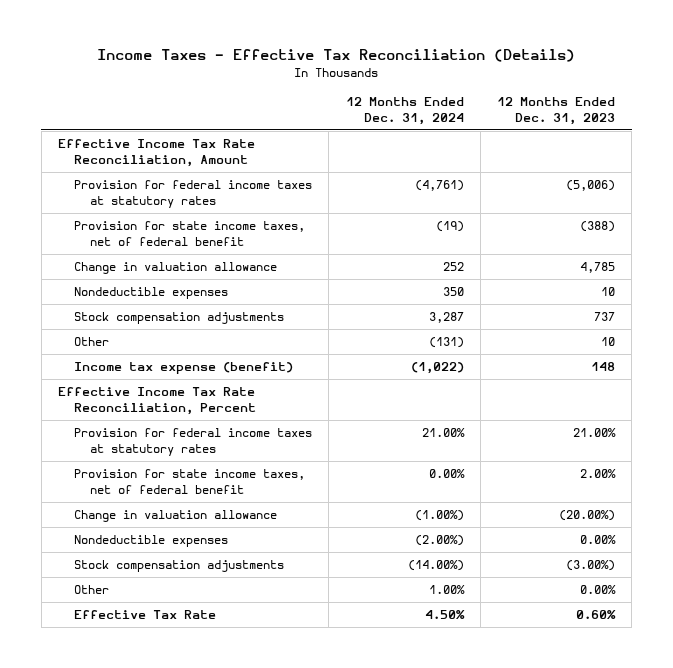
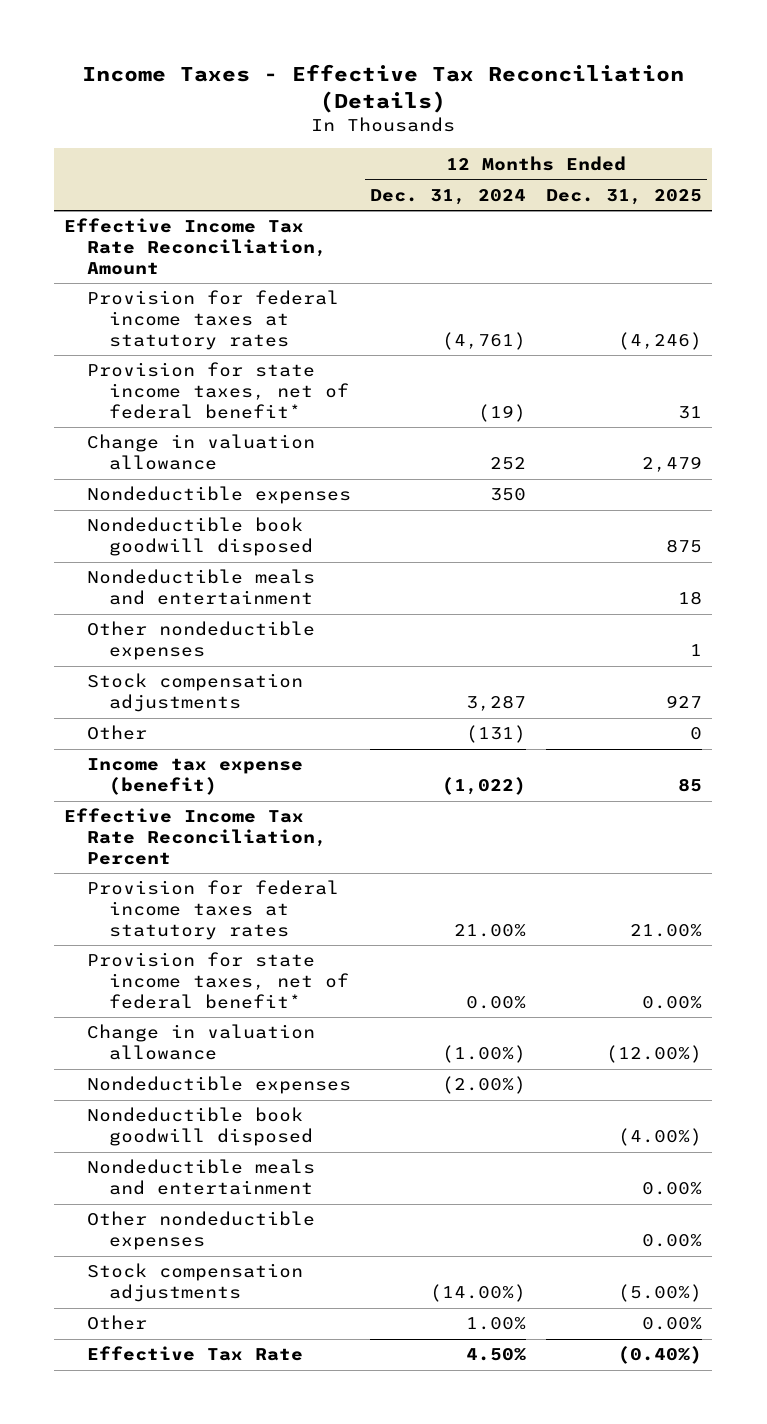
- | 12 Months Ended Dec. 31, 2024 | 12 Months Ended Dec. 31, 2023
+ | 12 Months Ended Dec. 31, 2024 | 12 Months Ended Dec. 31, 2025
- Provision for state income taxes, net of federal benefit | (19) | (388)
+ Provision for state income taxes, net of federal benefit* | (19) | 31
+ Nondeductible book goodwill disposed | | 875
+ Nondeductible meals and entertainment | | 18
+ Other nondeductible expenses | | 1
- Provision for state income taxes, net of federal benefit | 0.00% | 2.00%
+ Provision for state income taxes, net of federal benefit* | 0.00% | 0.00%
+ Nondeductible book goodwill disposed | | (4.00%)
+ Nondeductible meals and entertainment | | 0.00%
+ Other nondeductible expenses | | 0.00%

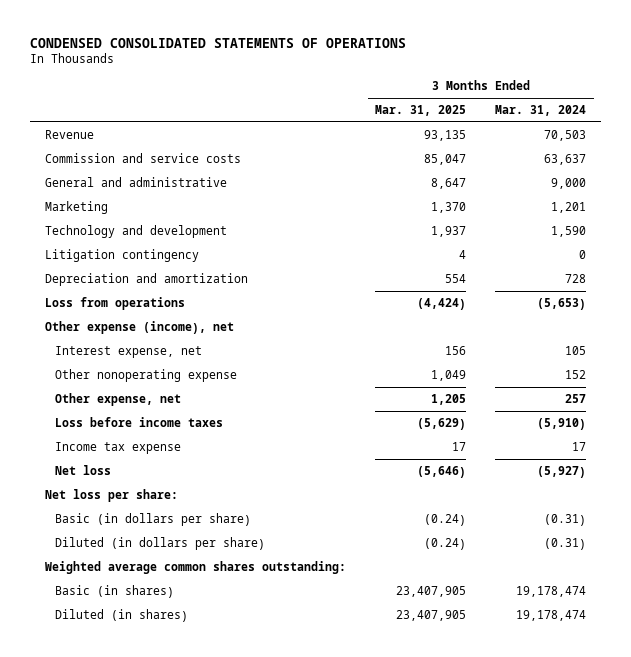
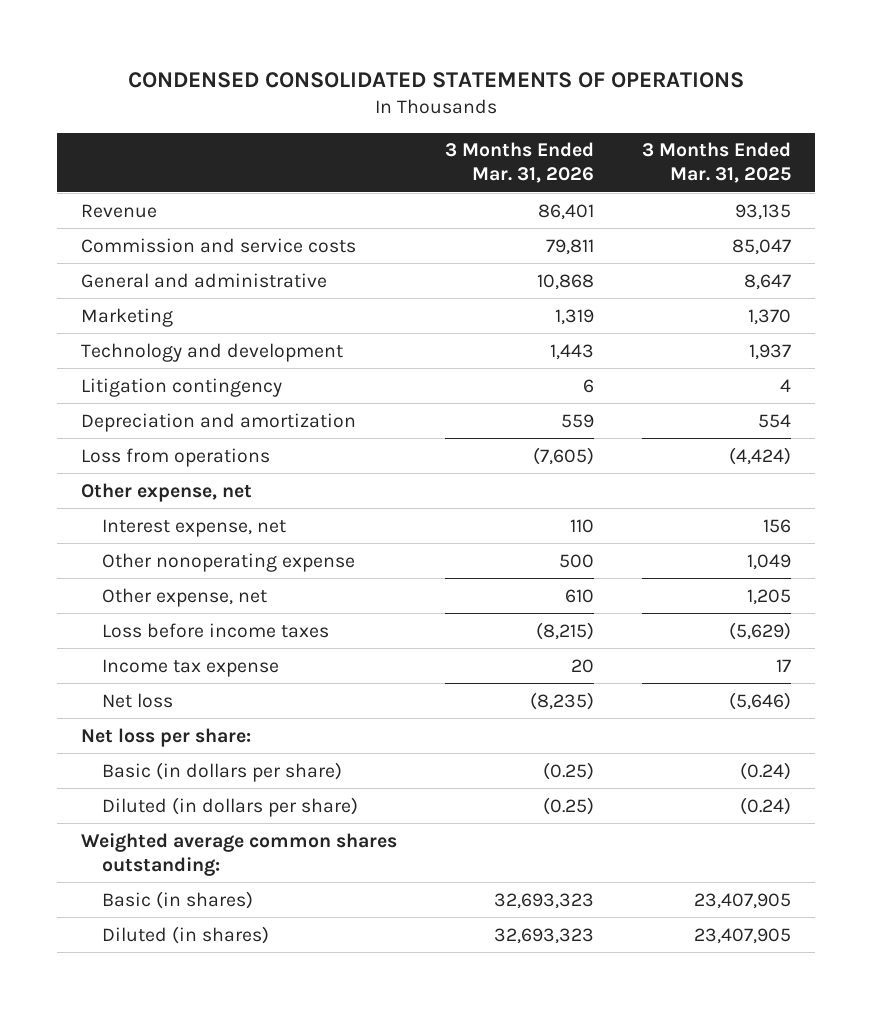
- | 3 Months Ended Mar. 31, 2025 | 3 Months Ended Mar. 31, 2024
+ | 3 Months Ended Mar. 31, 2026 | 3 Months Ended Mar. 31, 2025
- Other expense (income), net
+ Other expense, net

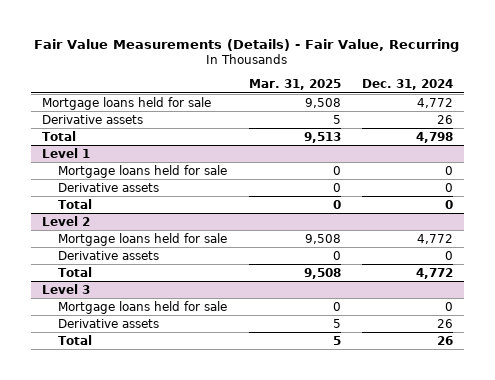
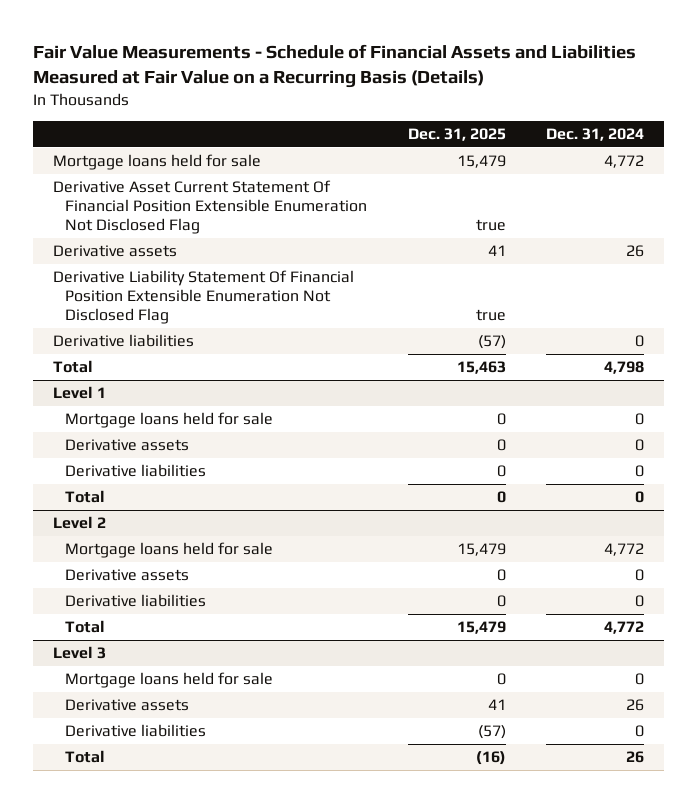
- Fair Value Measurements (Details) - Fair Value, Recurring
+ Fair Value Measurements - Schedule of Financial Assets and Liabilities Measured at Fair Value on a Recurring Basis (Details)
- | Mar. 31, 2025 | Dec. 31, 2024
+ | Dec. 31, 2025 | Dec. 31, 2024
+ Derivative Asset Current Statement Of Financial Position Extensible Enumeration Not Disclosed Flag | true |
+ Derivative Liability Statement Of Financial Position Extensible Enumeration Not Disclosed Flag | true |
+ Derivative liabilities | (57) | 0
@ Level 1
+ Derivative liabilities | 0 | 0
@ Level 2
+ Derivative liabilities | 0 | 0
@ Level 3
+ Derivative liabilities | (57) | 0

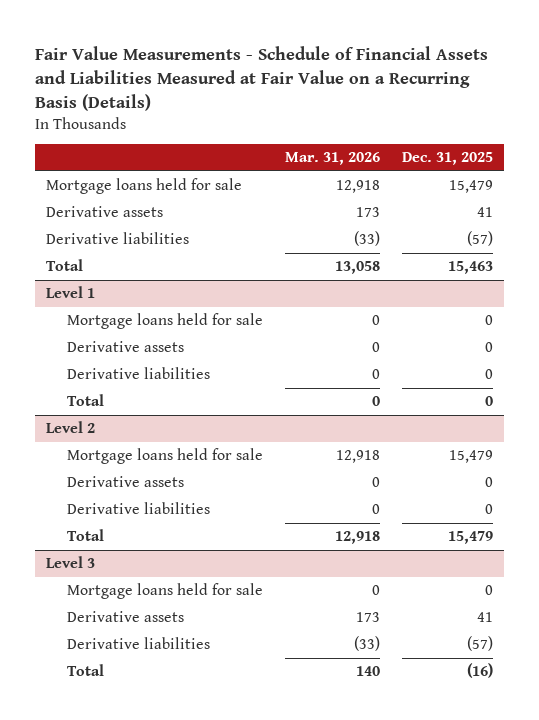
- | Dec. 31, 2025 | Dec. 31, 2024
+ | Mar. 31, 2026 | Dec. 31, 2025
- Derivative Asset Current Statement Of Financial Position Extensible Enumeration Not Disclosed Flag | true |
- Derivative Liability Statement Of Financial Position Extensible Enumeration Not Disclosed Flag | true |

